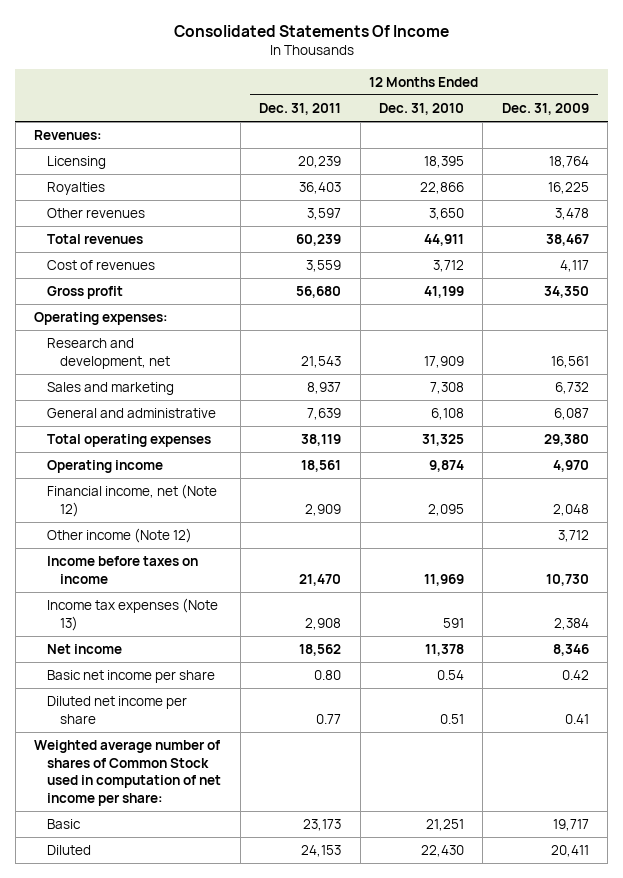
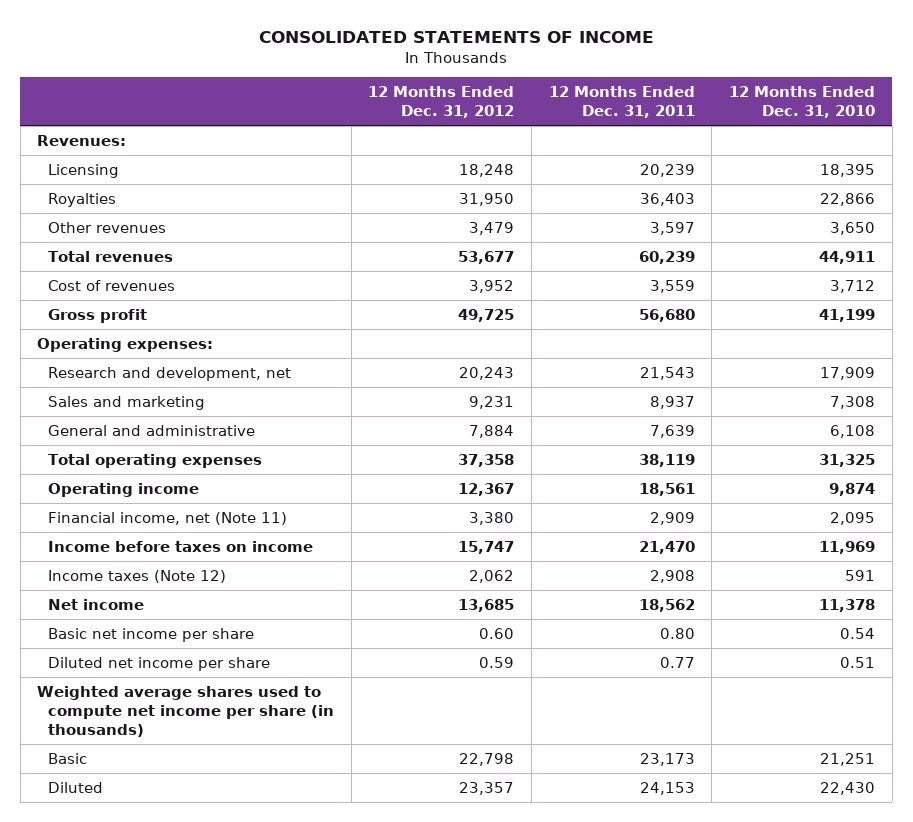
- Consolidated Statements Of Income
+ CONSOLIDATED STATEMENTS OF INCOME
- | 12 Months Ended Dec. 31, 2011 | 12 Months Ended Dec. 31, 2010 | 12 Months Ended Dec. 31, 2009
+ | 12 Months Ended Dec. 31, 2012 | 12 Months Ended Dec. 31, 2011 | 12 Months Ended Dec. 31, 2010
- Financial income, net (Note 12) | 2,909 | 2,095 | 2,048
- Other income (Note 12) | | | 3,712
+ Financial income, net (Note 11) | 3,380 | 2,909 | 2,095
- Income tax expenses (Note 13) | 2,908 | 591 | 2,384
+ Income taxes (Note 12) | 2,062 | 2,908 | 591
- Weighted average number of shares of Common Stock used in computation of net income per share:
+ Weighted average shares used to compute net income per share (in thousands)

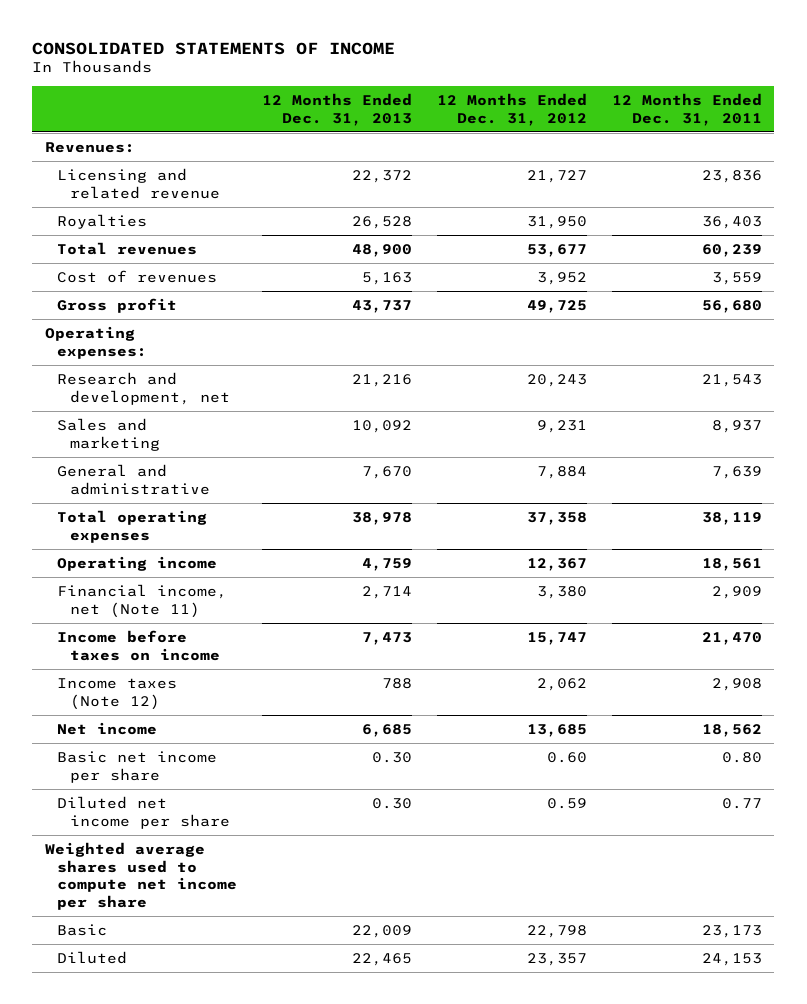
- | 12 Months Ended Dec. 31, 2012 | 12 Months Ended Dec. 31, 2011 | 12 Months Ended Dec. 31, 2010
+ | 12 Months Ended Dec. 31, 2013 | 12 Months Ended Dec. 31, 2012 | 12 Months Ended Dec. 31, 2011
- Licensing | 18,248 | 20,239 | 18,395
+ Licensing and related revenue | 22,372 | 21,727 | 23,836
- Other revenues | 3,479 | 3,597 | 3,650
- Weighted average shares used to compute net income per share (in thousands)
+ Weighted average shares used to compute net income per share

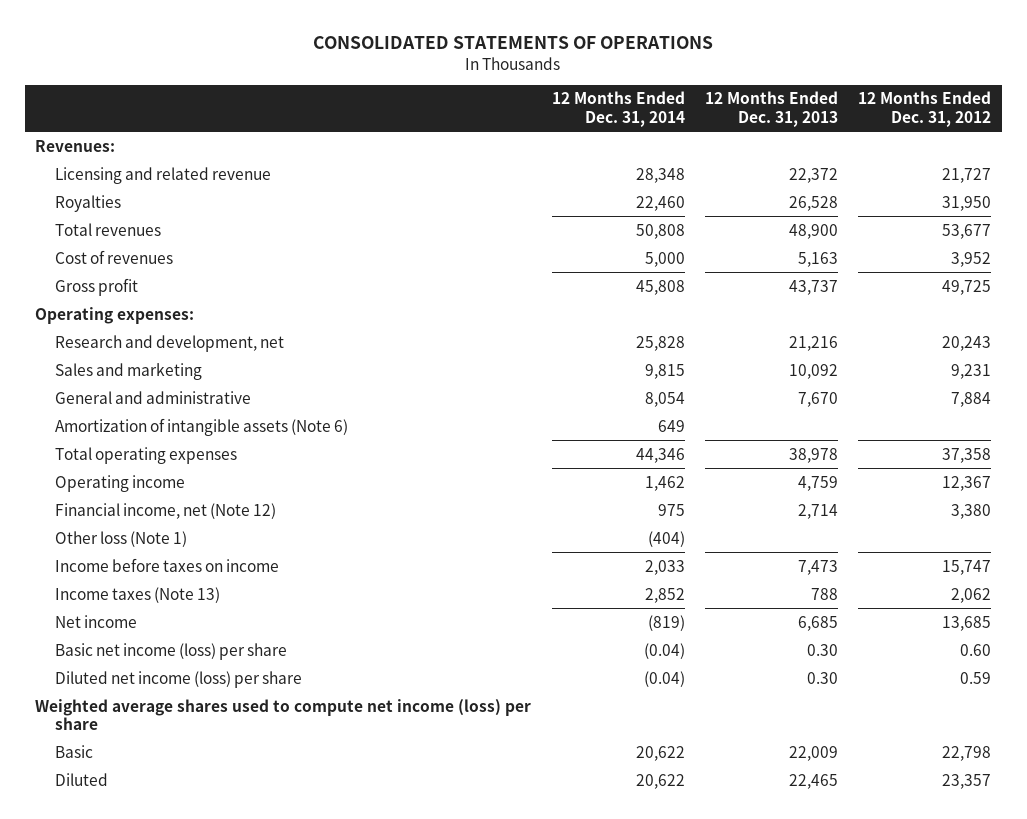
- CONSOLIDATED STATEMENTS OF INCOME
+ CONSOLIDATED STATEMENTS OF OPERATIONS
- | 12 Months Ended Dec. 31, 2013 | 12 Months Ended Dec. 31, 2012 | 12 Months Ended Dec. 31, 2011
+ | 12 Months Ended Dec. 31, 2014 | 12 Months Ended Dec. 31, 2013 | 12 Months Ended Dec. 31, 2012
+ Amortization of intangible assets (Note 6) | 649 | |
- Financial income, net (Note 11) | 2,714 | 3,380 | 2,909
+ Financial income, net (Note 12) | 975 | 2,714 | 3,380
+ Other loss (Note 1) | (404) | |
- Income taxes (Note 12) | 788 | 2,062 | 2,908
+ Income taxes (Note 13) | 2,852 | 788 | 2,062
- Basic net income per share | 0.30 | 0.60 | 0.80
- Diluted net income per share | 0.30 | 0.59 | 0.77
- Weighted average shares used to compute net income per share
+ Basic net income (loss) per share | (0.04) | 0.30 | 0.60
+ Diluted net income (loss) per share | (0.04) | 0.30 | 0.59
+ Weighted average shares used to compute net income (loss) per share

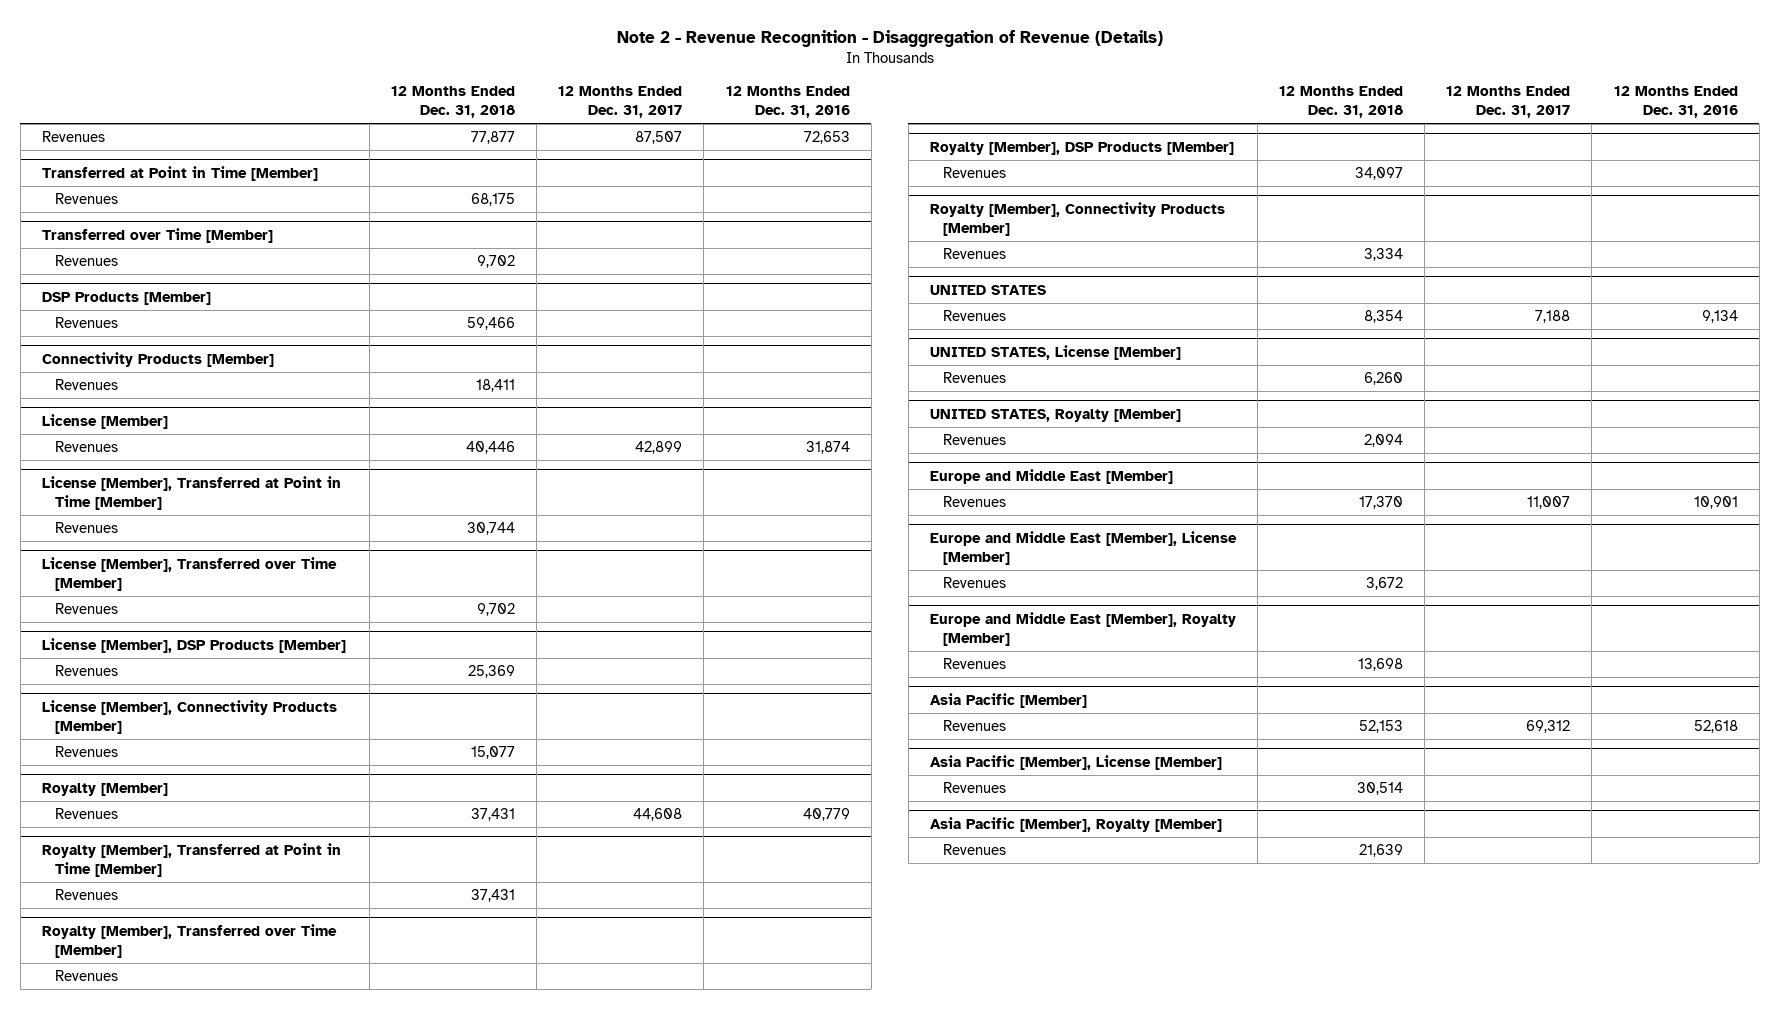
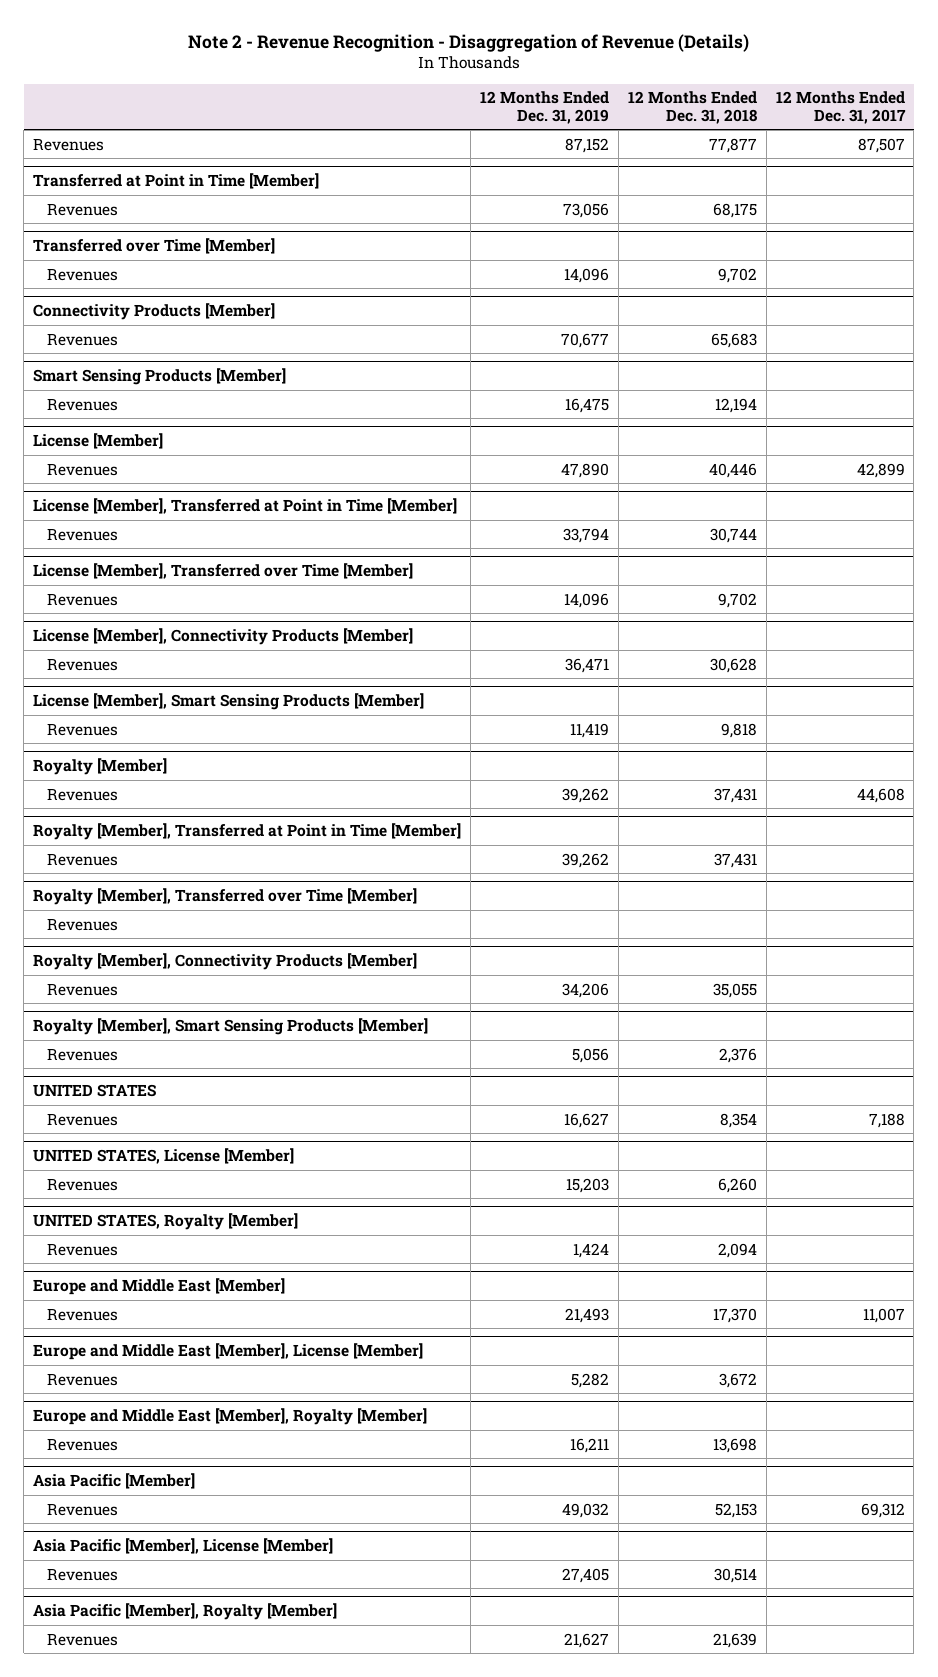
- | 12 Months Ended Dec. 31, 2018 | 12 Months Ended Dec. 31, 2017 | 12 Months Ended Dec. 31, 2016
+ | 12 Months Ended Dec. 31, 2019 | 12 Months Ended Dec. 31, 2018 | 12 Months Ended Dec. 31, 2017
- DSP Products [Member]
- Revenues | 59,466 | |
@ Connectivity Products [Member]
- Revenues | 18,411 | |
+ Revenues | 70,677 | 65,683 |
+ Smart Sensing Products [Member]
+ Revenues | 16,475 | 12,194 |
- License [Member], DSP Products [Member]
- Revenues | 25,369 | |
@ License [Member], Connectivity Products [Member]
- Revenues | 15,077 | |
+ Revenues | 36,471 | 30,628 |
+ License [Member], Smart Sensing Products [Member]
+ Revenues | 11,419 | 9,818 |
- Royalty [Member], DSP Products [Member]
- Revenues | 34,097 | |
@ Royalty [Member], Connectivity Products [Member]
- Revenues | 3,334 | |
+ Revenues | 34,206 | 35,055 |
+ Royalty [Member], Smart Sensing Products [Member]
+ Revenues | 5,056 | 2,376 |

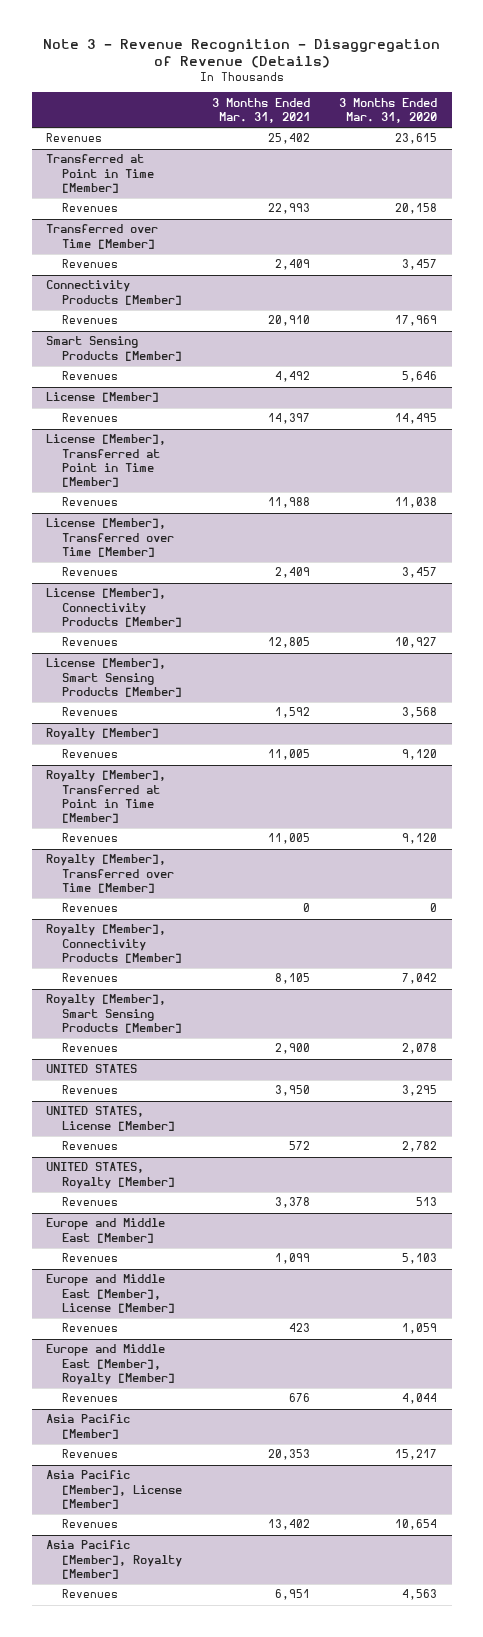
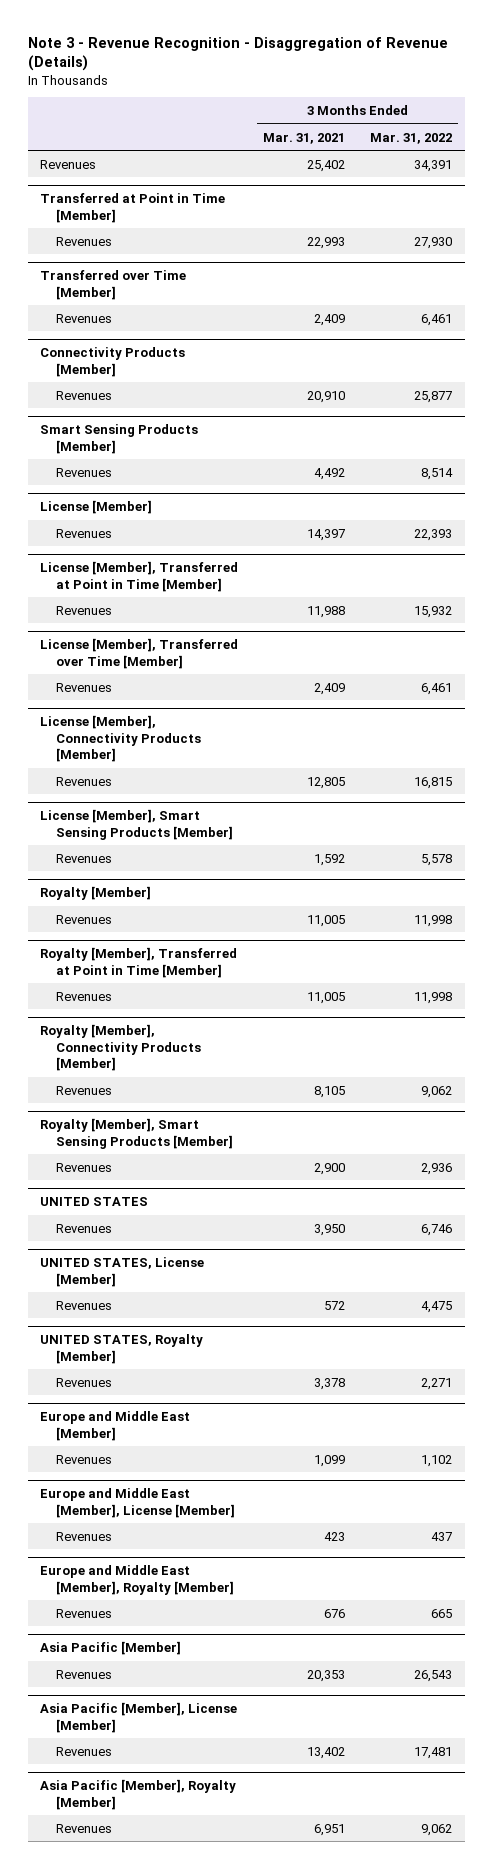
- | 3 Months Ended Mar. 31, 2021 | 3 Months Ended Mar. 31, 2020
+ | 3 Months Ended Mar. 31, 2021 | 3 Months Ended Mar. 31, 2022
- Royalty [Member], Transferred over Time [Member]
- Revenues | 0 | 0

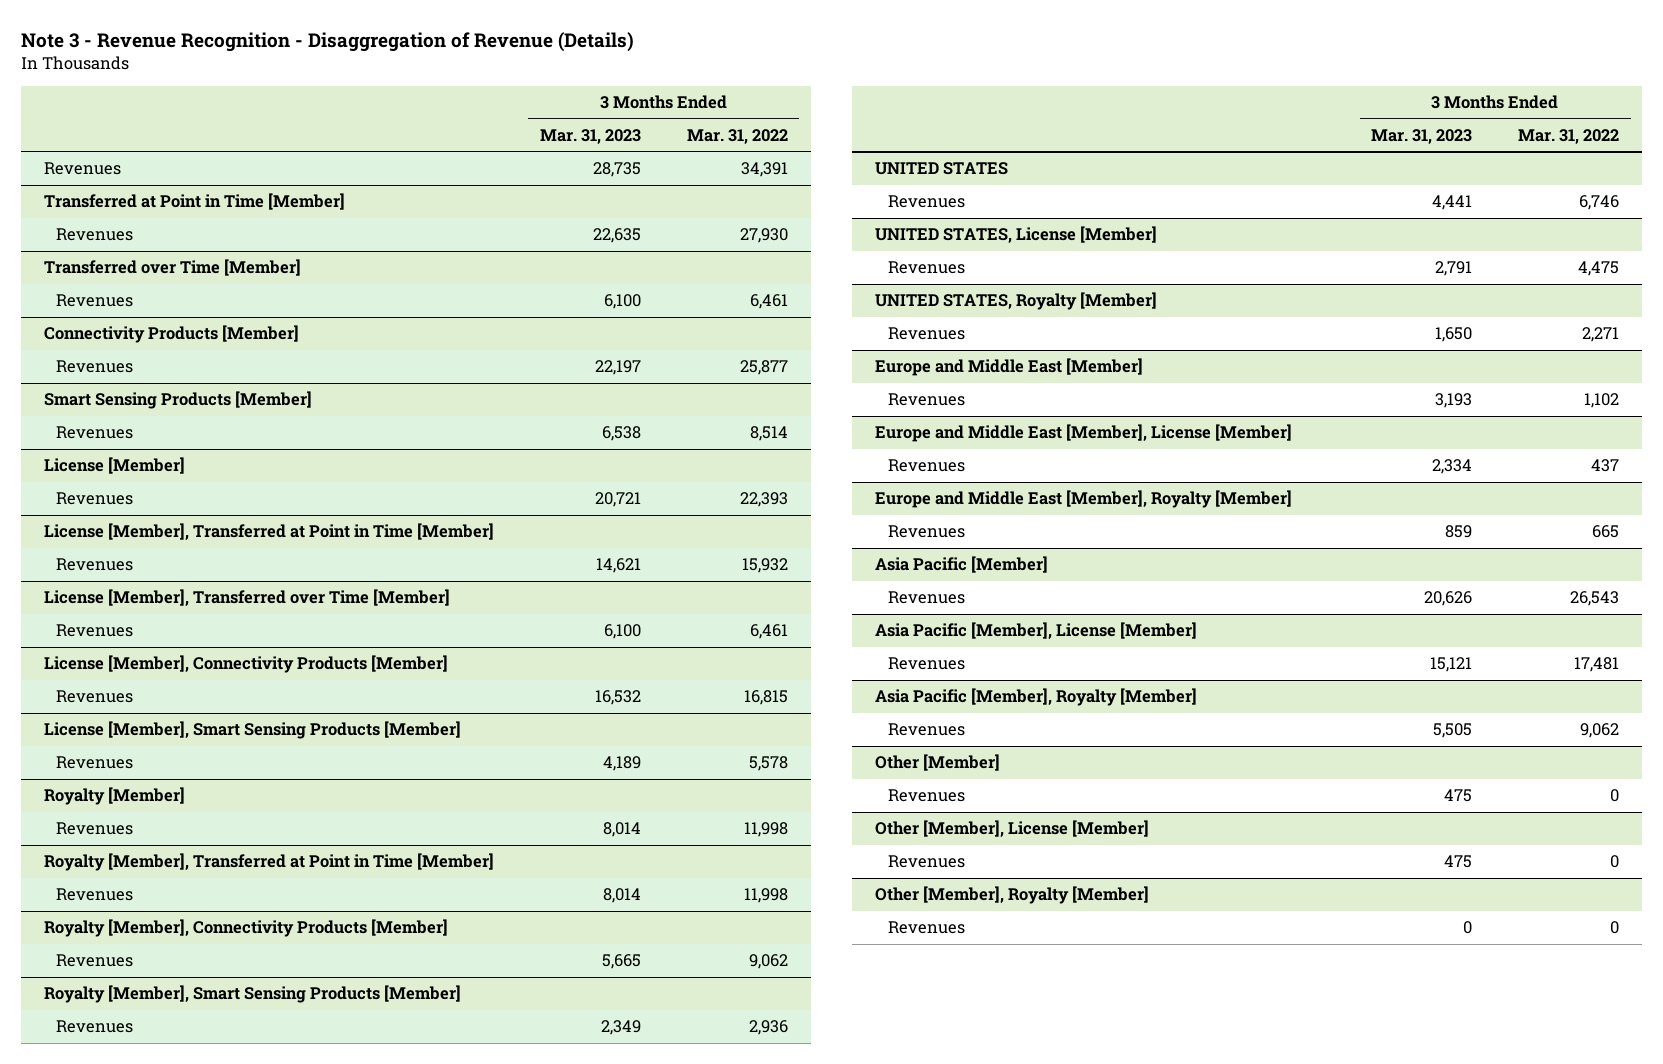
- | 3 Months Ended Mar. 31, 2021 | 3 Months Ended Mar. 31, 2022
+ | 3 Months Ended Mar. 31, 2023 | 3 Months Ended Mar. 31, 2022
+ Other [Member]
+ Revenues | 475 | 0
+ Other [Member], License [Member]
+ Revenues | 475 | 0
+ Other [Member], Royalty [Member]
+ Revenues | 0 | 0

